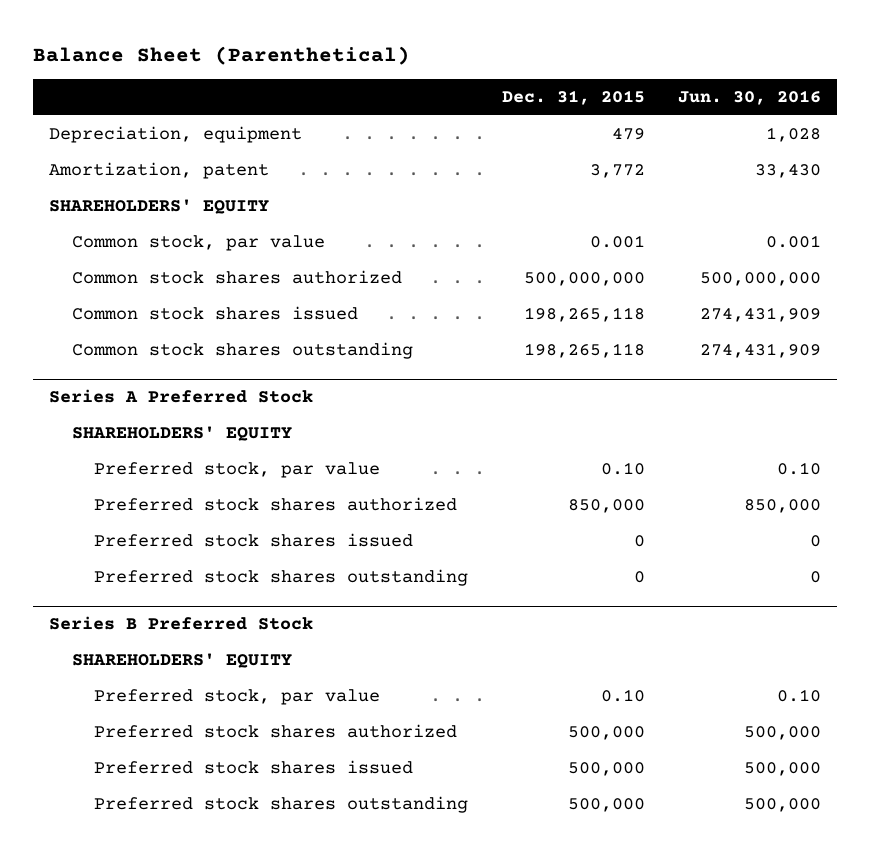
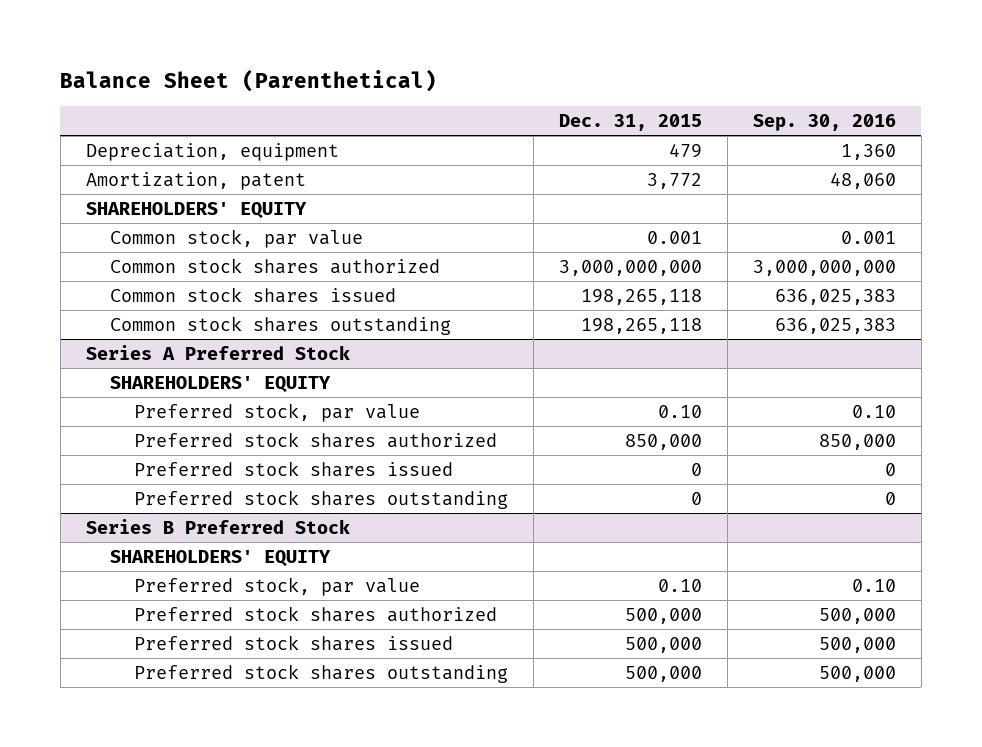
- | Dec. 31, 2015 | Jun. 30, 2016
+ | Dec. 31, 2015 | Sep. 30, 2016
- Common stock shares authorized | 500,000,000 | 500,000,000
+ Common stock shares authorized | 3,000,000,000 | 3,000,000,000

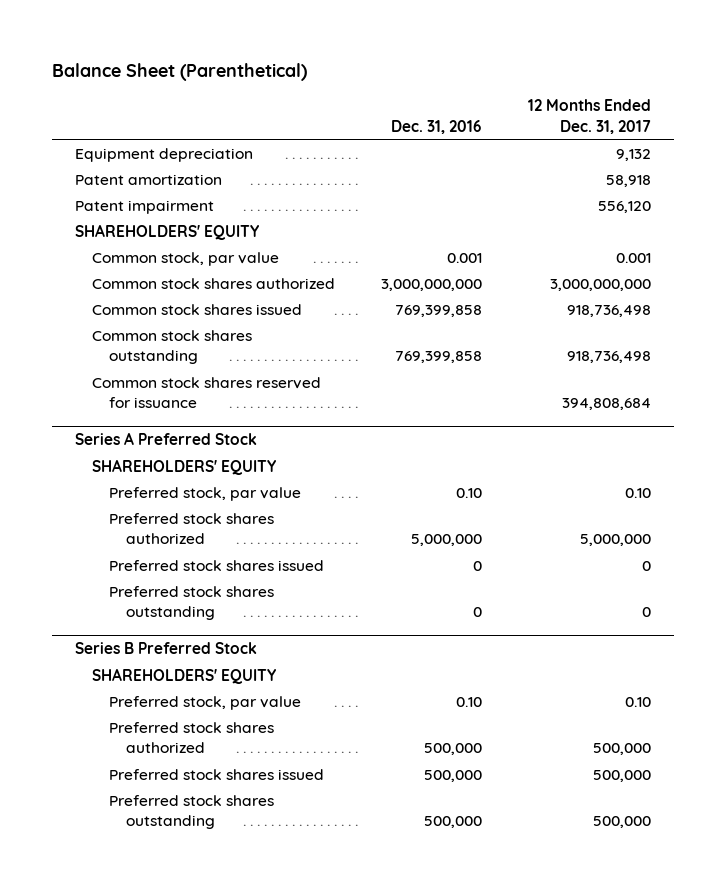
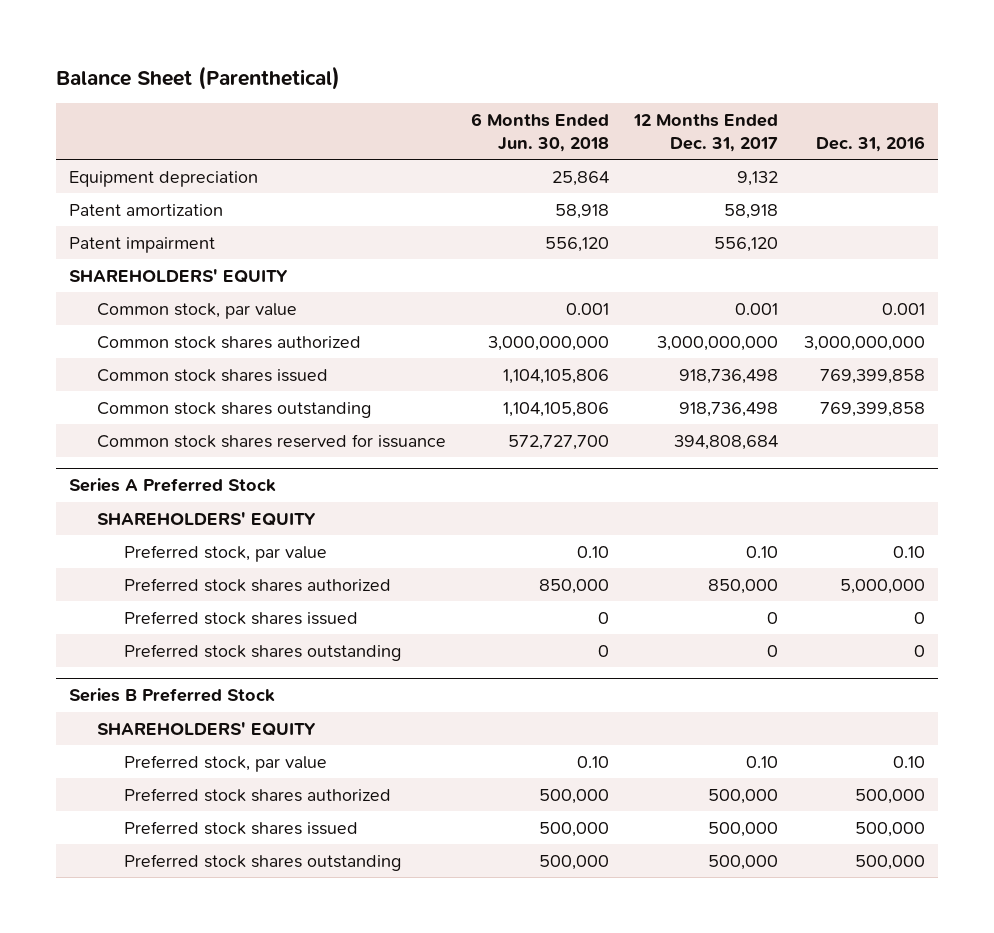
- | Dec. 31, 2016 | 12 Months Ended Dec. 31, 2017
+ | 6 Months Ended Jun. 30, 2018 | 12 Months Ended Dec. 31, 2017 | Dec. 31, 2016
@ Series A Preferred Stock
- Preferred stock shares authorized | 5,000,000 | 5,000,000
+ Preferred stock shares authorized | 850,000 | 850,000 | 5,000,000

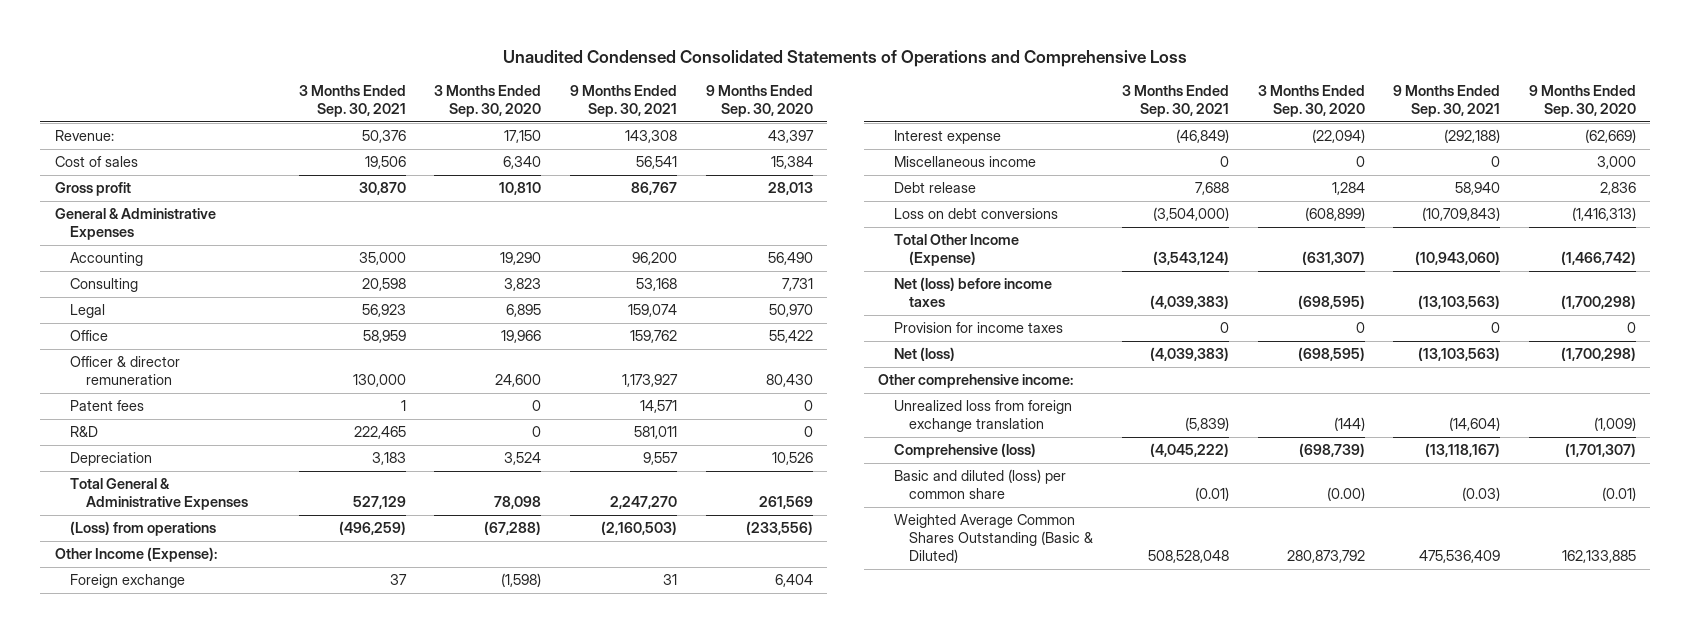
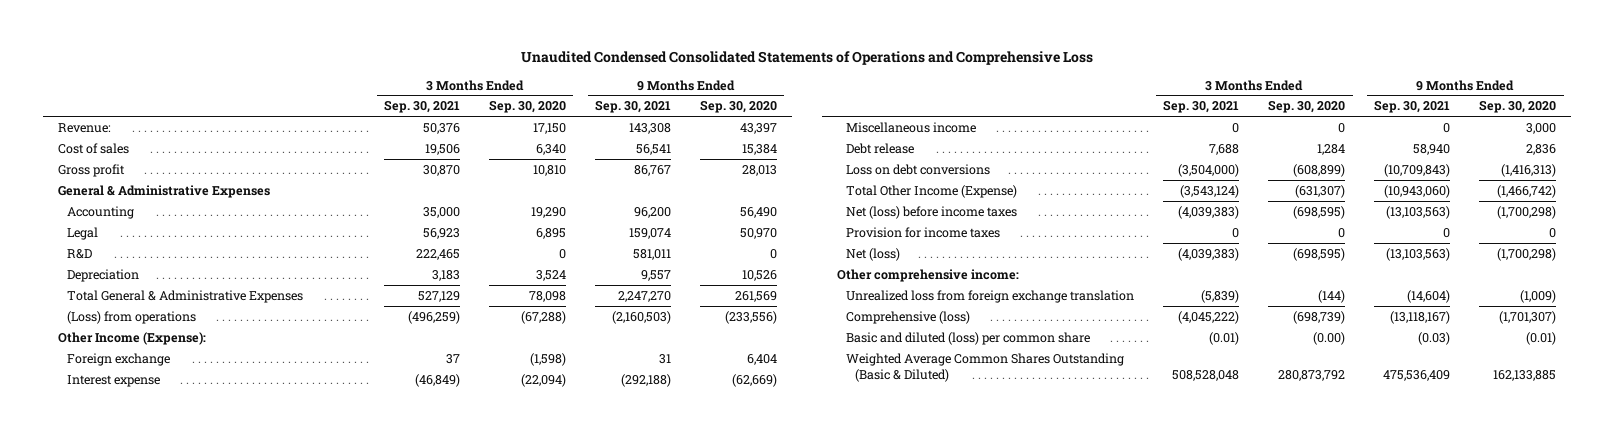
- Consulting | 20,598 | 3,823 | 53,168 | 7,731
- Office | 58,959 | 19,966 | 159,762 | 55,422
- Officer & director remuneration | 130,000 | 24,600 | 1,173,927 | 80,430
- Patent fees | 1 | 0 | 14,571 | 0

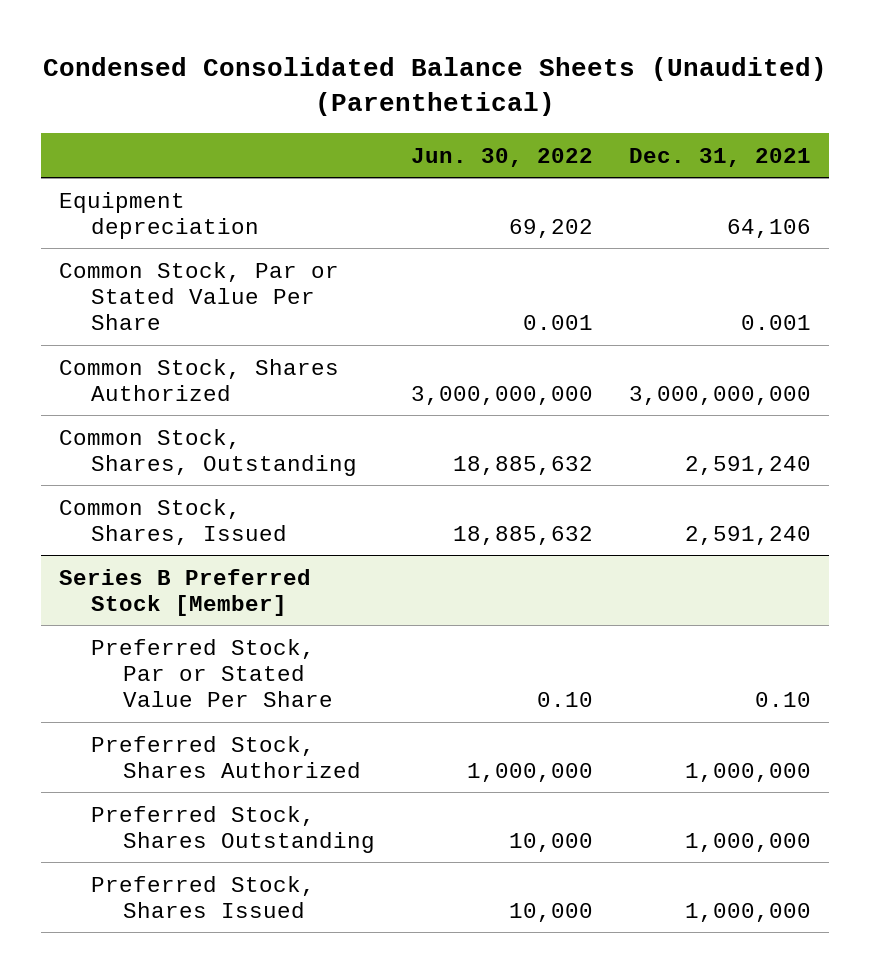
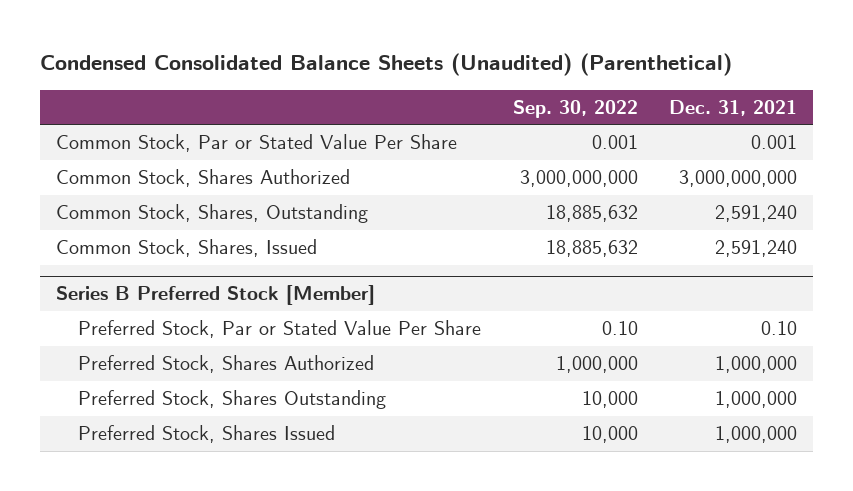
- | Jun. 30, 2022 | Dec. 31, 2021
+ | Sep. 30, 2022 | Dec. 31, 2021
- Equipment depreciation | 69,202 | 64,106

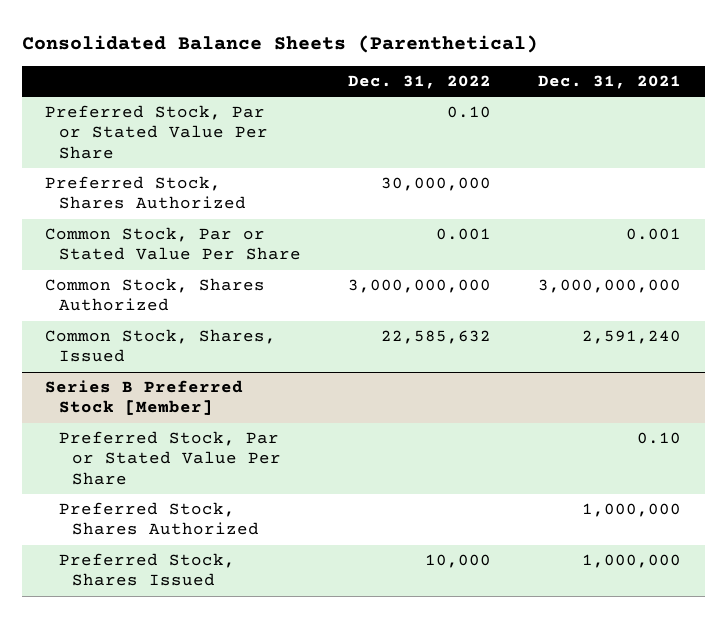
- Condensed Consolidated Balance Sheets (Unaudited) (Parenthetical)
+ Consolidated Balance Sheets (Parenthetical)
- | Sep. 30, 2022 | Dec. 31, 2021
+ | Dec. 31, 2022 | Dec. 31, 2021
+ Preferred Stock, Par or Stated Value Per Share | 0.10 |
+ Preferred Stock, Shares Authorized | 30,000,000 |
- Common Stock, Shares, Outstanding | 18,885,632 | 2,591,240
@ Series B Preferred Stock [Member]
- Preferred Stock, Shares Outstanding | 10,000 | 1,000,000

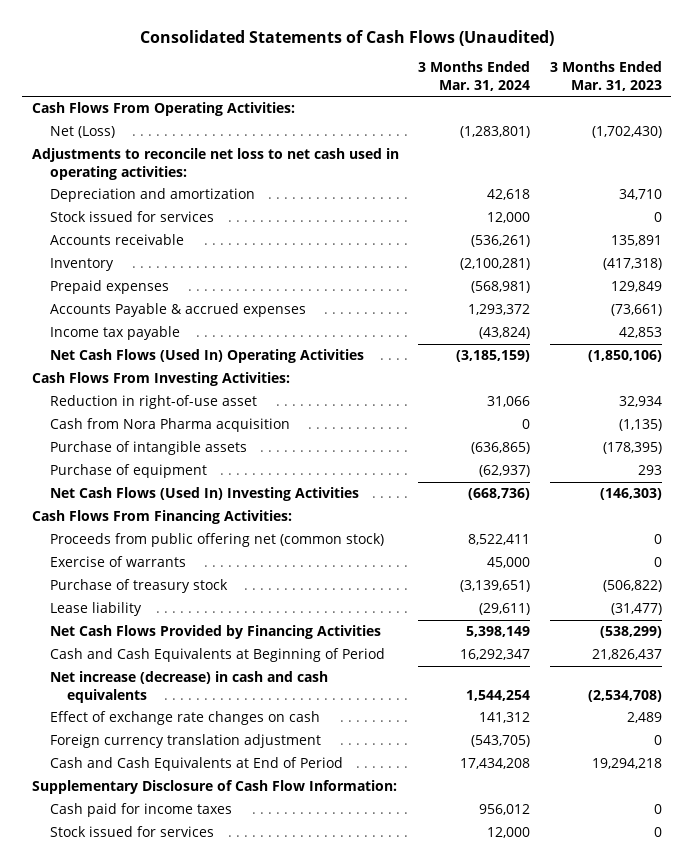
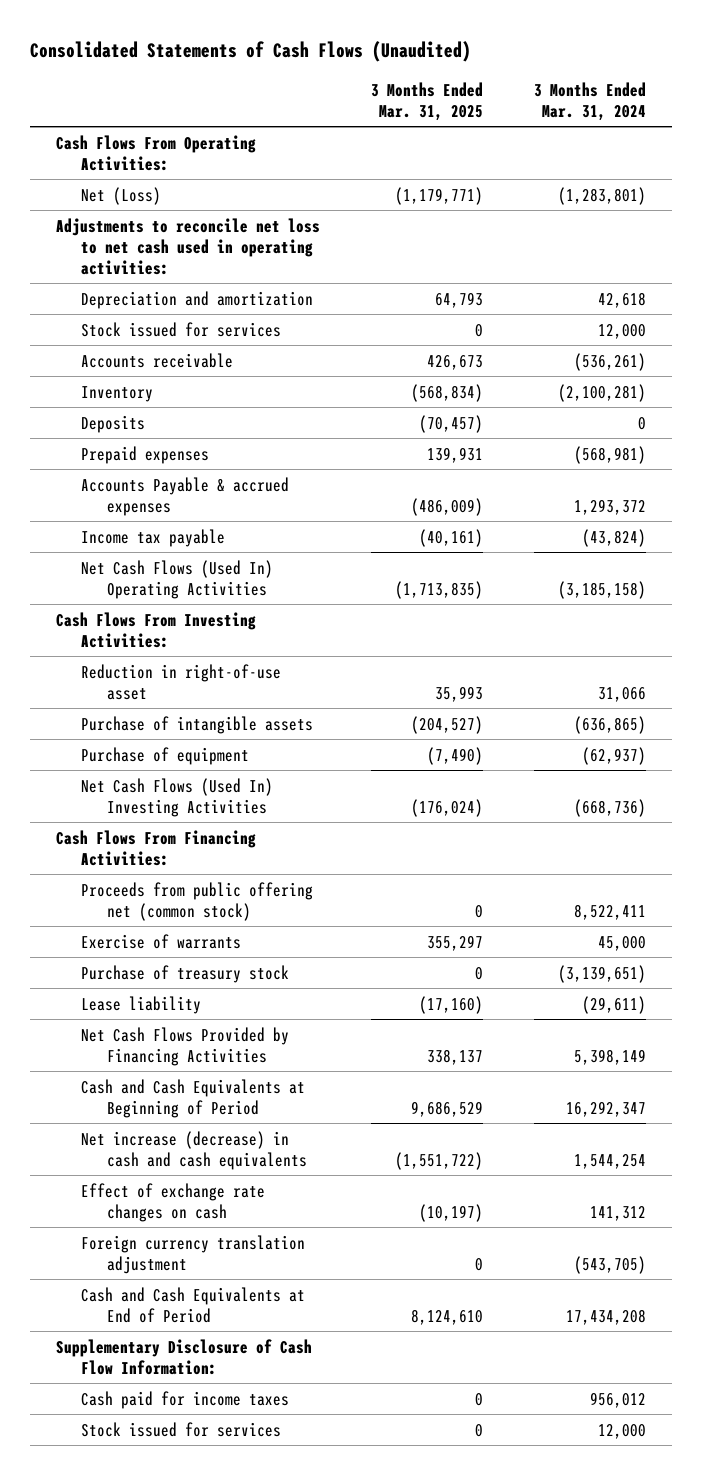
- | 3 Months Ended Mar. 31, 2024 | 3 Months Ended Mar. 31, 2023
+ | 3 Months Ended Mar. 31, 2025 | 3 Months Ended Mar. 31, 2024
+ Deposits | (70,457) | 0
- Net Cash Flows (Used In) Operating Activities | (3,185,159) | (1,850,106)
+ Net Cash Flows (Used In) Operating Activities | (1,713,835) | (3,185,158)
- Cash from Nora Pharma acquisition | 0 | (1,135)

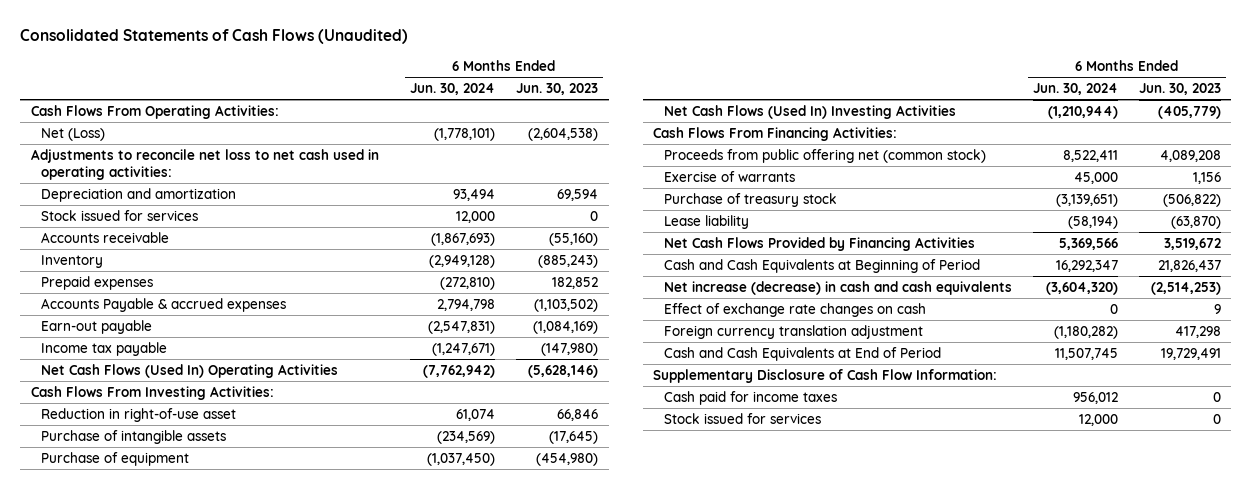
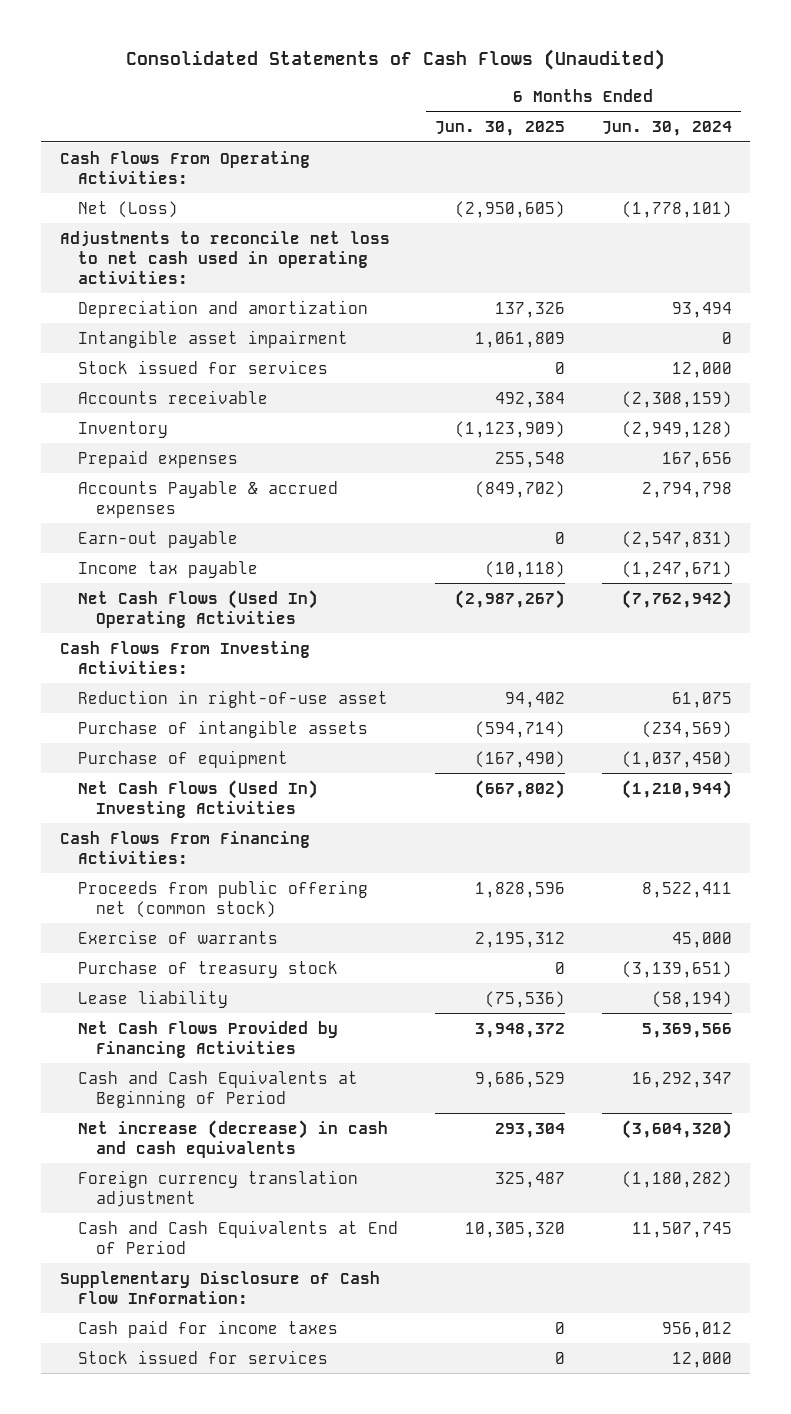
- | 6 Months Ended Jun. 30, 2024 | 6 Months Ended Jun. 30, 2023
+ | 6 Months Ended Jun. 30, 2025 | 6 Months Ended Jun. 30, 2024
+ Intangible asset impairment | 1,061,809 | 0
- Accounts receivable | (1,867,693) | (55,160)
+ Accounts receivable | 492,384 | (2,308,159)
- Prepaid expenses | (272,810) | 182,852
+ Prepaid expenses | 255,548 | 167,656
- Reduction in right-of-use asset | 61,074 | 66,846
+ Reduction in right-of-use asset | 94,402 | 61,075
- Effect of exchange rate changes on cash | 0 | 9

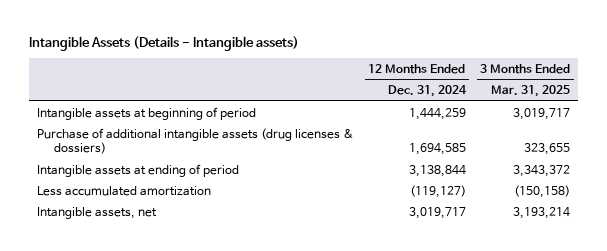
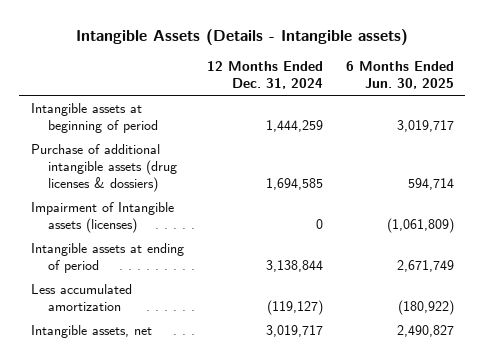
- | 12 Months Ended Dec. 31, 2024 | 3 Months Ended Mar. 31, 2025
+ | 12 Months Ended Dec. 31, 2024 | 6 Months Ended Jun. 30, 2025
+ Impairment of Intangible assets (licenses) | 0 | (1,061,809)

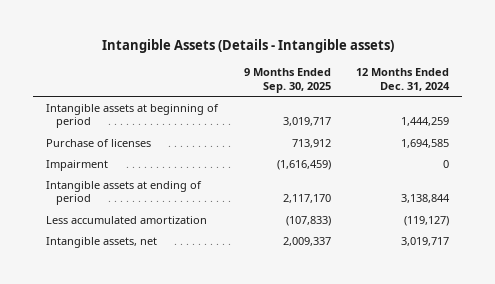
- | 12 Months Ended Dec. 31, 2024 | 6 Months Ended Jun. 30, 2025
+ | 9 Months Ended Sep. 30, 2025 | 12 Months Ended Dec. 31, 2024
- Purchase of additional intangible assets (drug licenses & dossiers) | 1,694,585 | 594,714
- Impairment of Intangible assets (licenses) | 0 | (1,061,809)
+ Purchase of licenses | 713,912 | 1,694,585
+ Impairment | (1,616,459) | 0

